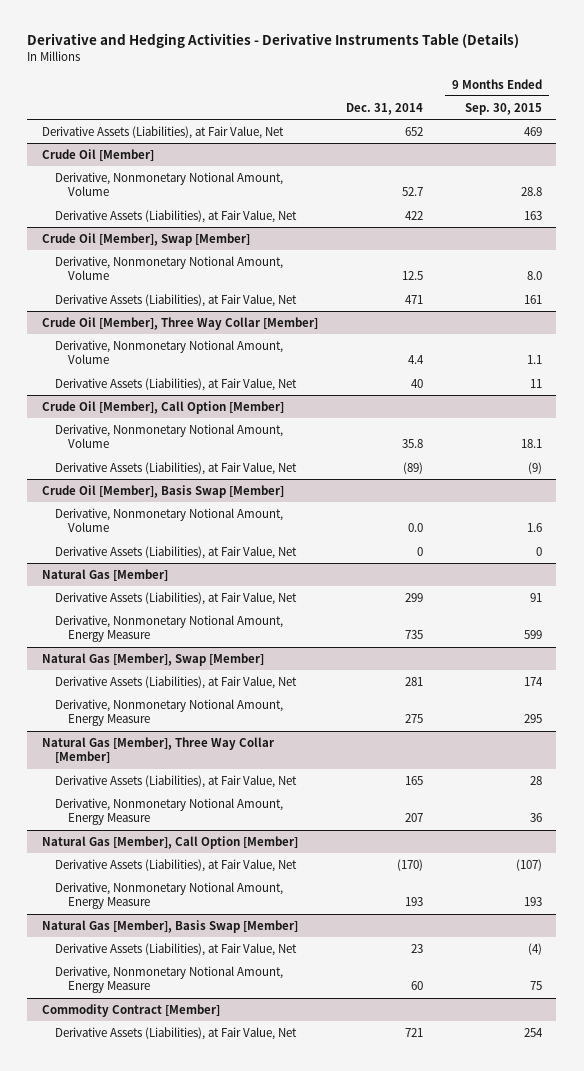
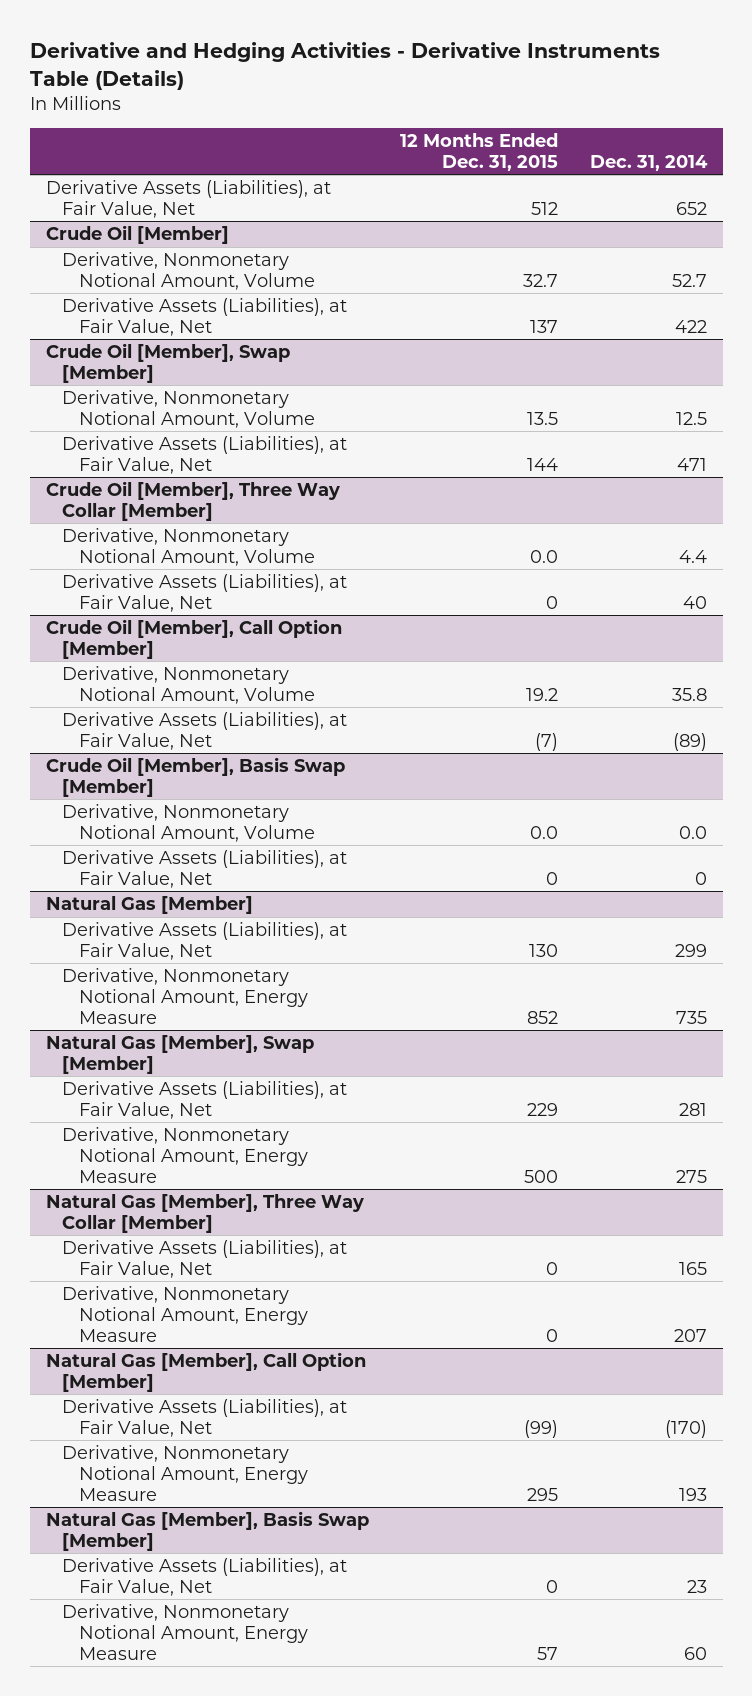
- | Dec. 31, 2014 | 9 Months Ended Sep. 30, 2015
+ | 12 Months Ended Dec. 31, 2015 | Dec. 31, 2014
- Commodity Contract [Member]
- Derivative Assets (Liabilities), at Fair Value, Net | 721 | 254

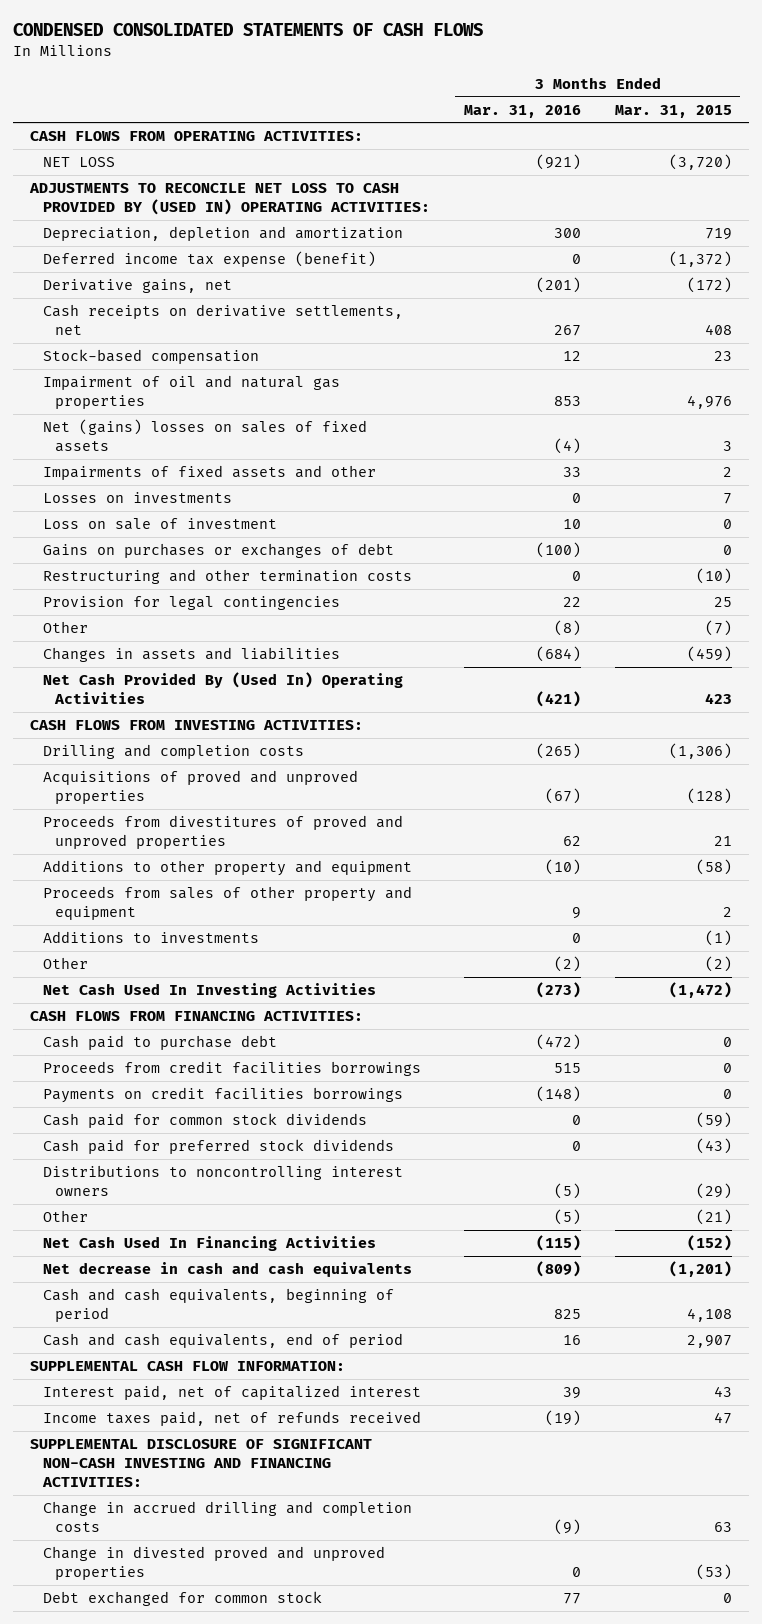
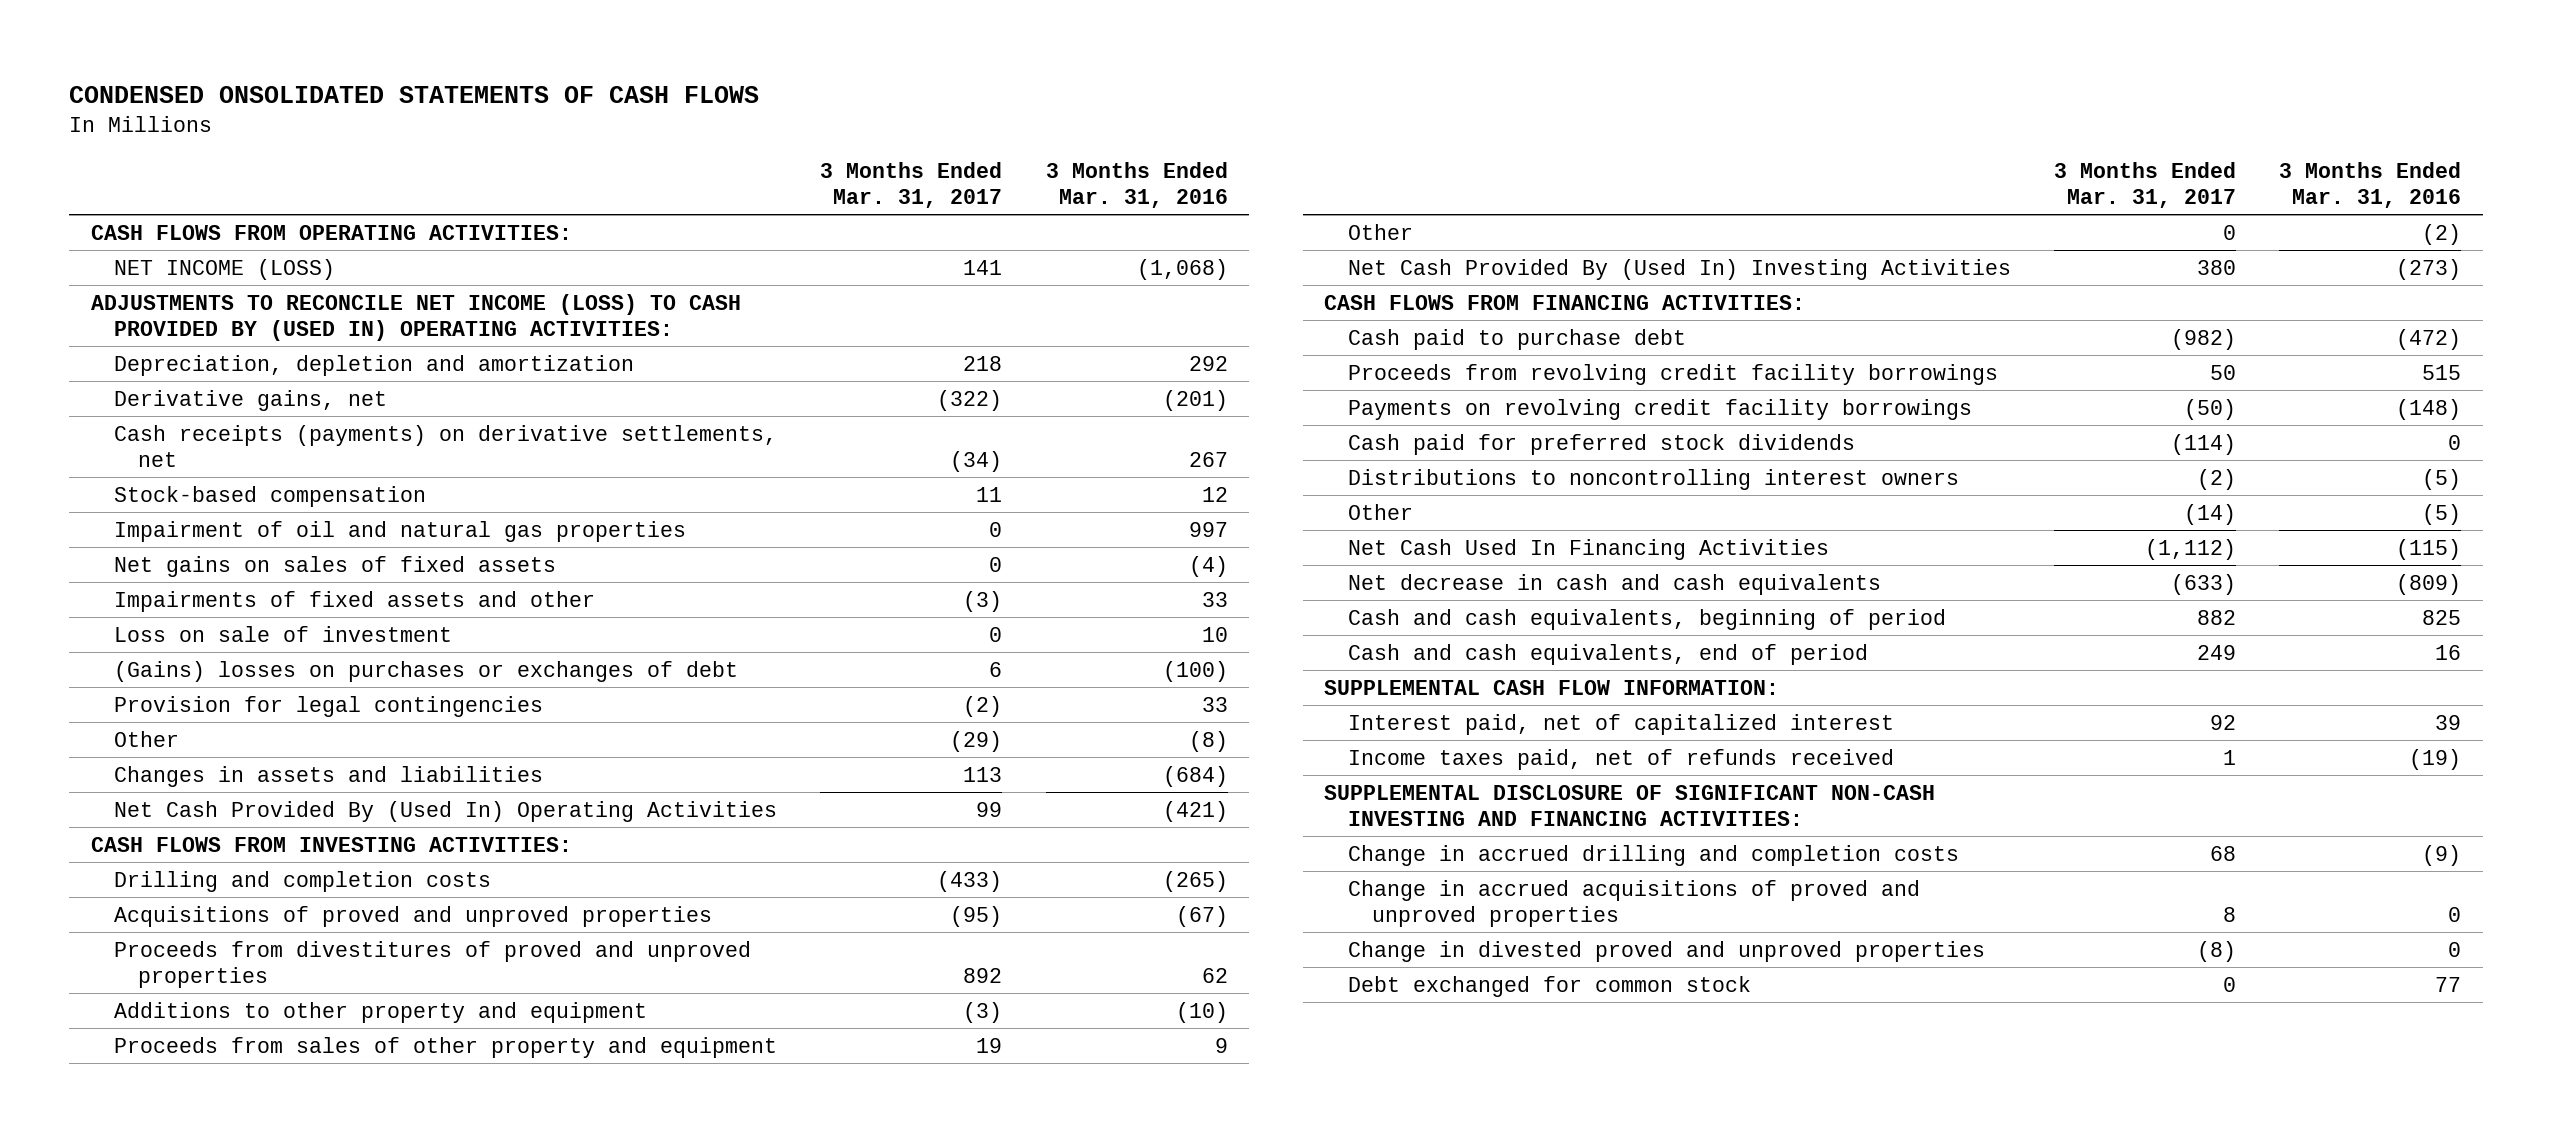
- CONDENSED CONSOLIDATED STATEMENTS OF CASH FLOWS
+ CONDENSED ONSOLIDATED STATEMENTS OF CASH FLOWS
- | 3 Months Ended Mar. 31, 2016 | 3 Months Ended Mar. 31, 2015
+ | 3 Months Ended Mar. 31, 2017 | 3 Months Ended Mar. 31, 2016
- NET LOSS | (921) | (3,720)
- ADJUSTMENTS TO RECONCILE NET LOSS TO CASH PROVIDED BY (USED IN) OPERATING ACTIVITIES:
- Depreciation, depletion and amortization | 300 | 719
- Deferred income tax expense (benefit) | 0 | (1,372)
+ NET INCOME (LOSS) | 141 | (1,068)
+ ADJUSTMENTS TO RECONCILE NET INCOME (LOSS) TO CASH PROVIDED BY (USED IN) OPERATING ACTIVITIES:
+ Depreciation, depletion and amortization | 218 | 292
- Cash receipts on derivative settlements, net | 267 | 408
+ Cash receipts (payments) on derivative settlements, net | (34) | 267
- Impairment of oil and natural gas properties | 853 | 4,976
- Net (gains) losses on sales of fixed assets | (4) | 3
+ Impairment of oil and natural gas properties | 0 | 997
+ Net gains on sales of fixed assets | 0 | (4)
- Losses on investments | 0 | 7
- Gains on purchases or exchanges of debt | (100) | 0
- Restructuring and other termination costs | 0 | (10)
- Provision for legal contingencies | 22 | 25
+ (Gains) losses on purchases or exchanges of debt | 6 | (100)
+ Provision for legal contingencies | (2) | 33
- Additions to investments | 0 | (1)
- Net Cash Used In Investing Activities | (273) | (1,472)
+ Net Cash Provided By (Used In) Investing Activities | 380 | (273)
- Proceeds from credit facilities borrowings | 515 | 0
- Payments on credit facilities borrowings | (148) | 0
- Cash paid for common stock dividends | 0 | (59)
+ Proceeds from revolving credit facility borrowings | 50 | 515
+ Payments on revolving credit facility borrowings | (50) | (148)
+ Change in accrued acquisitions of proved and unproved properties | 8 | 0

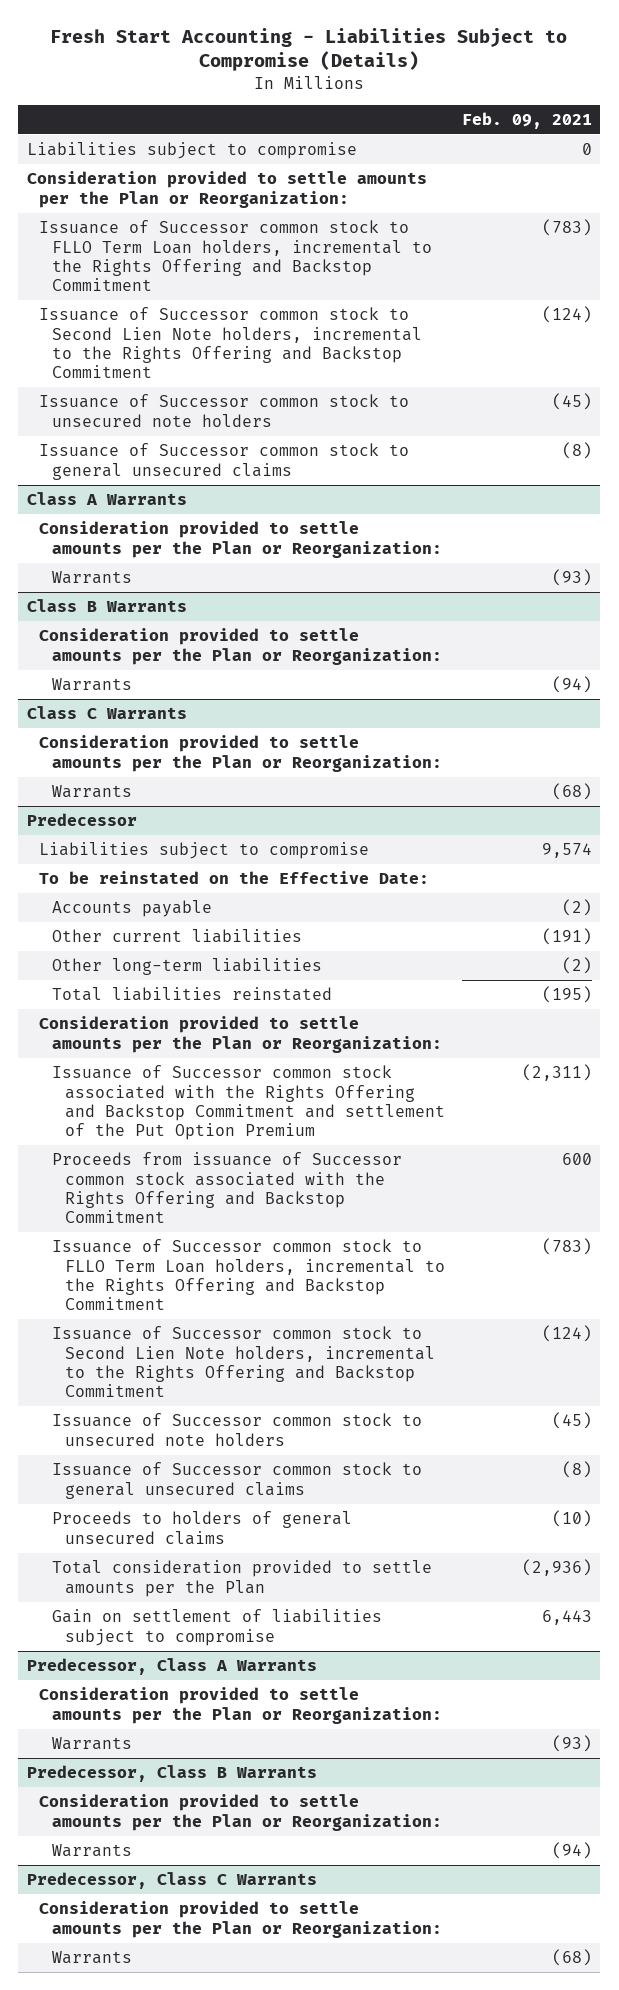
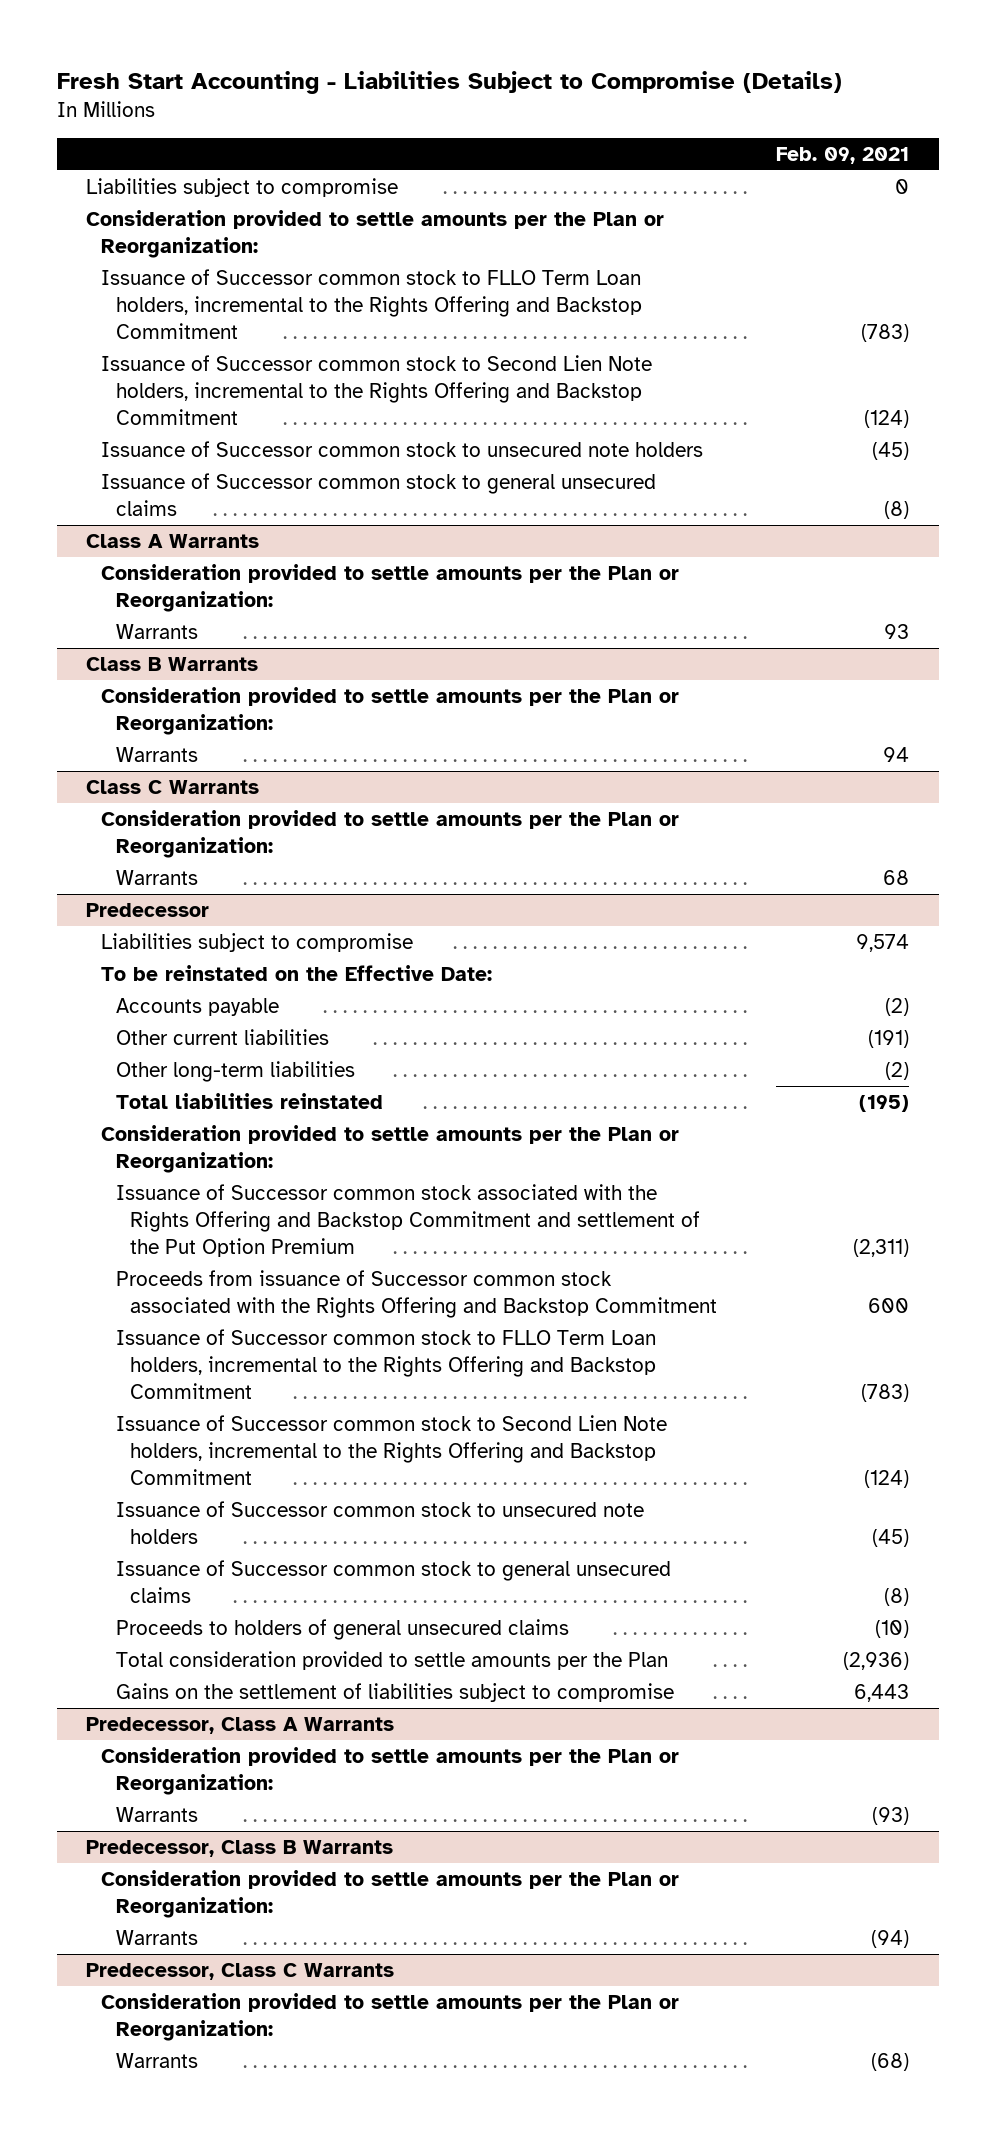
@ Class A Warrants
- Warrants | (93)
+ Warrants | 93
@ Class B Warrants
- Warrants | (94)
+ Warrants | 94
@ Class C Warrants
- Warrants | (68)
+ Warrants | 68
@ Predecessor
- Gain on settlement of liabilities subject to compromise | 6,443
+ Gains on the settlement of liabilities subject to compromise | 6,443

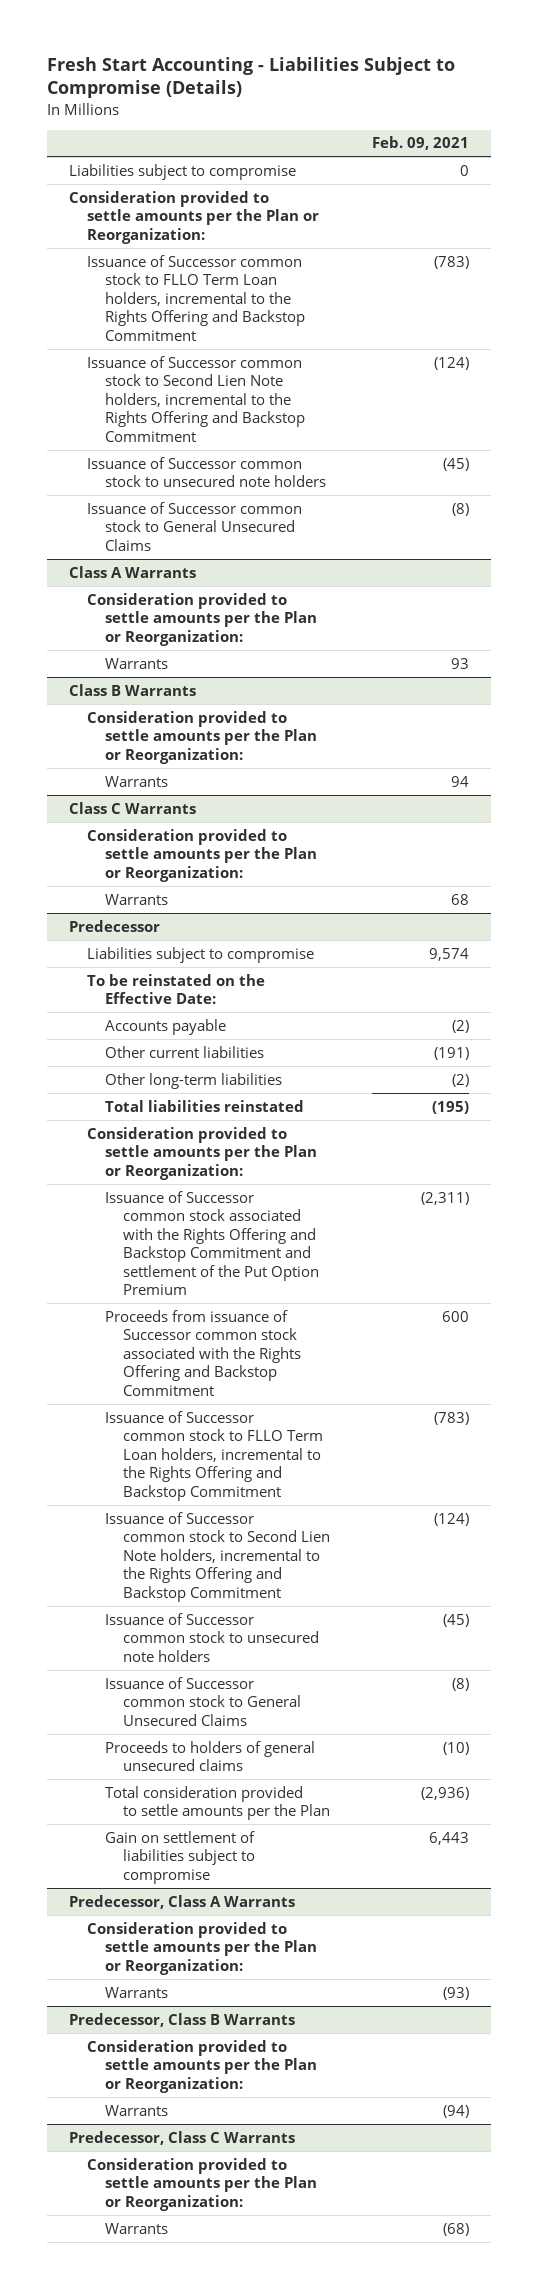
- Issuance of Successor common stock to general unsecured claims | (8)
+ Issuance of Successor common stock to General Unsecured Claims | (8)
@ Predecessor
- Issuance of Successor common stock to general unsecured claims | (8)
+ Issuance of Successor common stock to General Unsecured Claims | (8)
- Gains on the settlement of liabilities subject to compromise | 6,443
+ Gain on settlement of liabilities subject to compromise | 6,443

